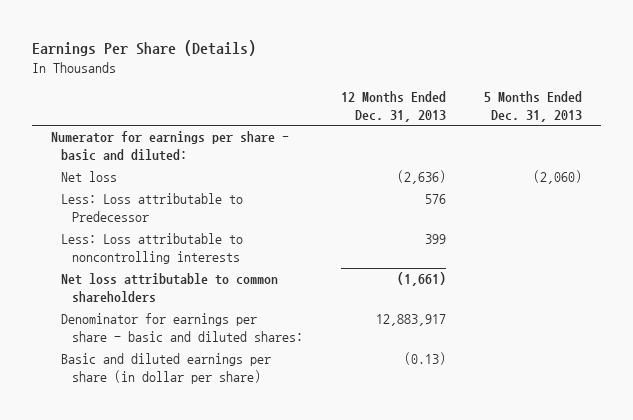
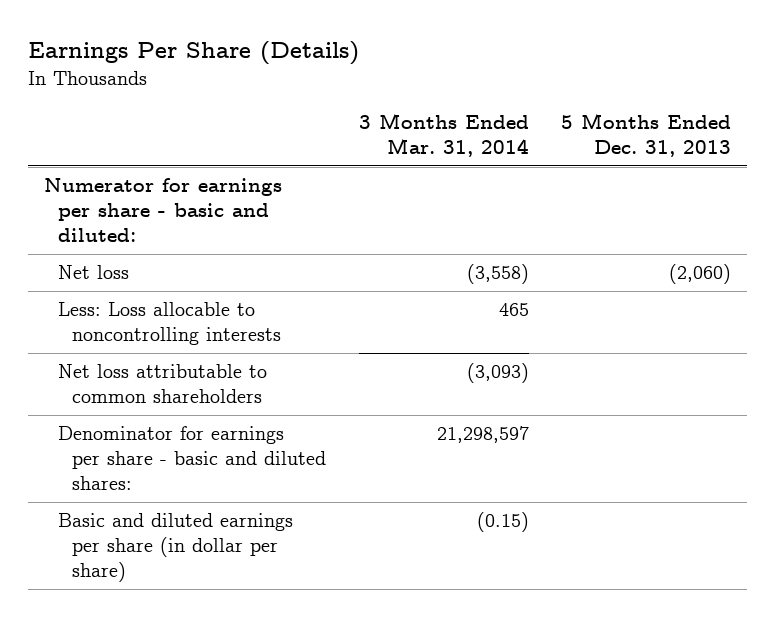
- | 12 Months Ended Dec. 31, 2013 | 5 Months Ended Dec. 31, 2013
+ | 3 Months Ended Mar. 31, 2014 | 5 Months Ended Dec. 31, 2013
- Less: Loss attributable to Predecessor | 576 |
- Less: Loss attributable to noncontrolling interests | 399 |
+ Less: Loss allocable to noncontrolling interests | 465 |

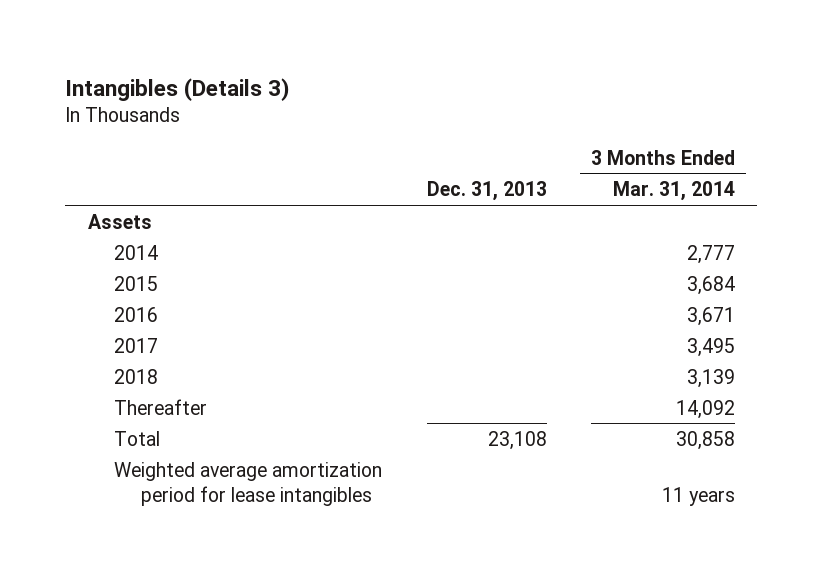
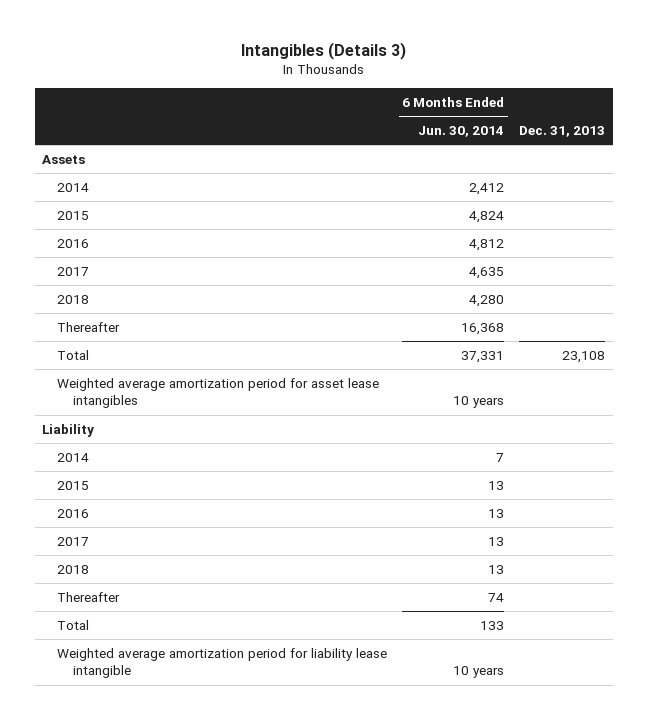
- | Dec. 31, 2013 | 3 Months Ended Mar. 31, 2014
+ | 6 Months Ended Jun. 30, 2014 | Dec. 31, 2013
- Weighted average amortization period for lease intangibles | | 11 years
+ Weighted average amortization period for asset lease intangibles | 10 years |
+ Liability
+ 2014 | 7 |
+ 2015 | 13 |
+ 2016 | 13 |
+ 2017 | 13 |
+ 2018 | 13 |
+ Thereafter | 74 |
+ Total | 133 |
+ Weighted average amortization period for liability lease intangible | 10 years |

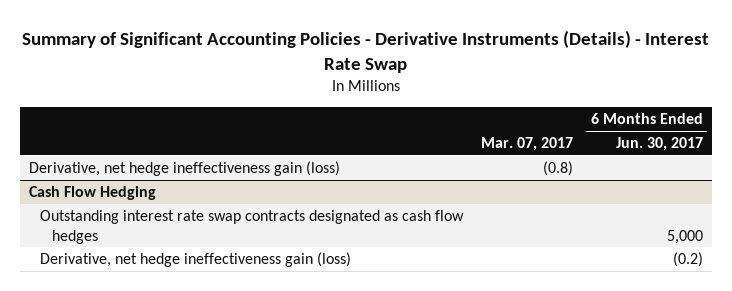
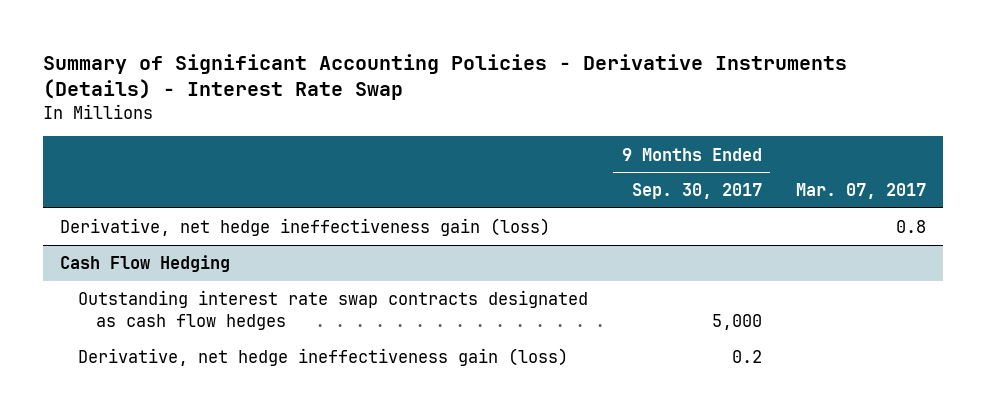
- | Mar. 07, 2017 | 6 Months Ended Jun. 30, 2017
+ | 9 Months Ended Sep. 30, 2017 | Mar. 07, 2017
- Derivative, net hedge ineffectiveness gain (loss) | (0.8) |
+ Derivative, net hedge ineffectiveness gain (loss) | | 0.8

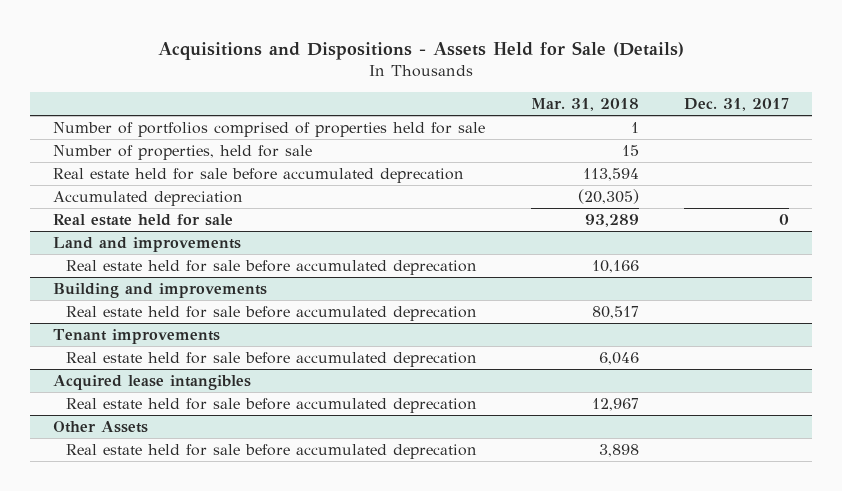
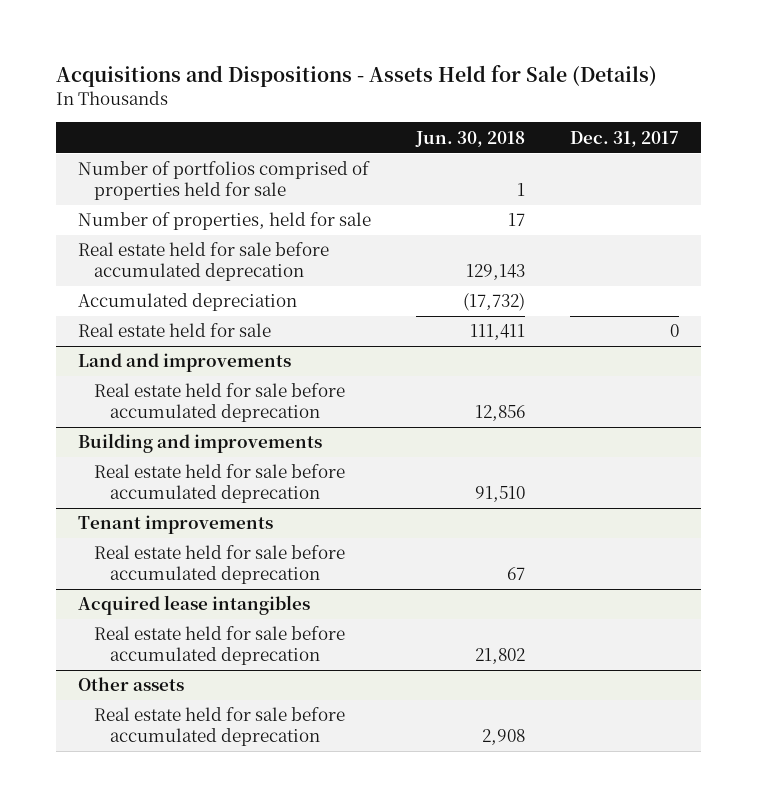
- | Mar. 31, 2018 | Dec. 31, 2017
+ | Jun. 30, 2018 | Dec. 31, 2017
- Other Assets
+ Other assets

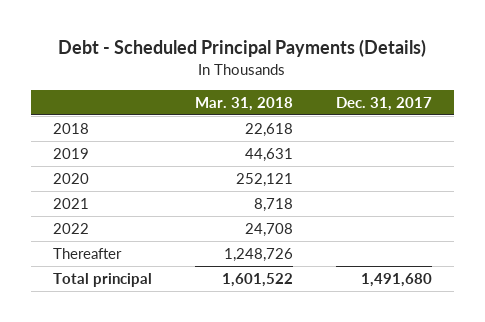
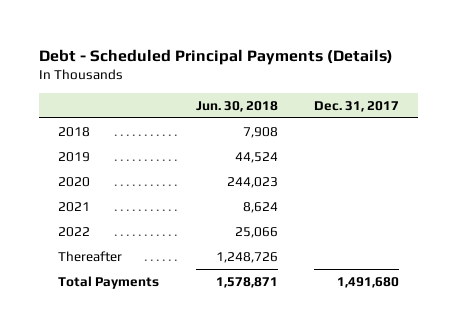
- | Mar. 31, 2018 | Dec. 31, 2017
+ | Jun. 30, 2018 | Dec. 31, 2017
- Total principal | 1,601,522 | 1,491,680
+ Total Payments | 1,578,871 | 1,491,680

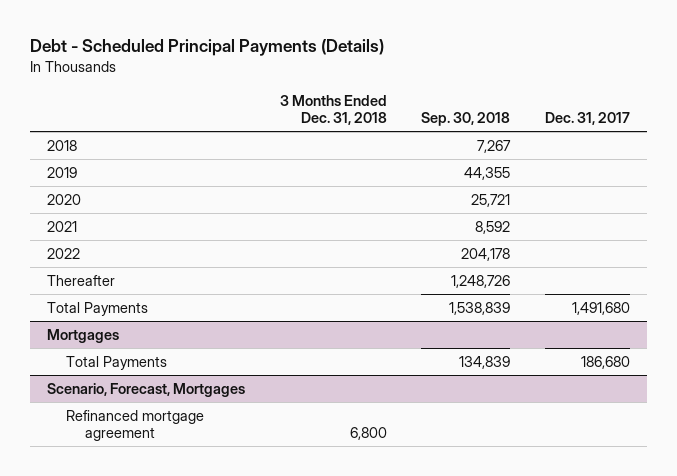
- | Jun. 30, 2018 | Dec. 31, 2017
+ | 3 Months Ended Dec. 31, 2018 | Sep. 30, 2018 | Dec. 31, 2017
+ Mortgages
+ Total Payments | | 134,839 | 186,680
+ Scenario, Forecast, Mortgages
+ Refinanced mortgage agreement | 6,800 | |

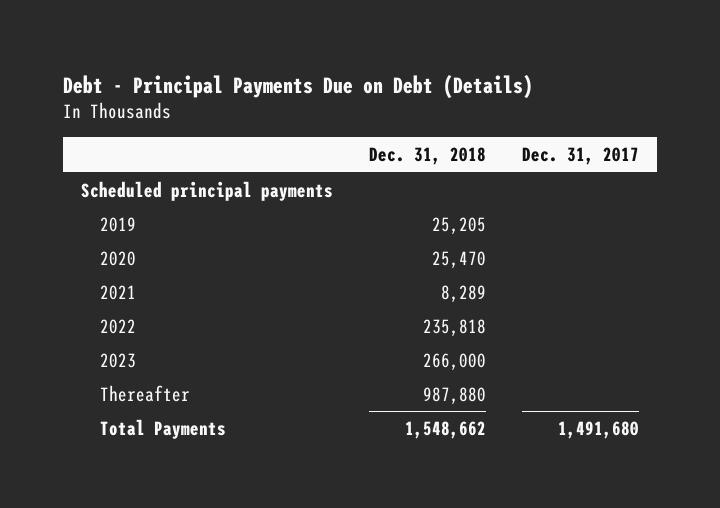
- Debt - Scheduled Principal Payments (Details)
+ Debt - Principal Payments Due on Debt (Details)
- | 3 Months Ended Dec. 31, 2018 | Sep. 30, 2018 | Dec. 31, 2017
+ | Dec. 31, 2018 | Dec. 31, 2017
- 2018 | | 7,267 |
+ Scheduled principal payments
+ 2023 | 266,000 |
- Mortgages
- Total Payments | | 134,839 | 186,680
- Scenario, Forecast, Mortgages
- Refinanced mortgage agreement | 6,800 | |

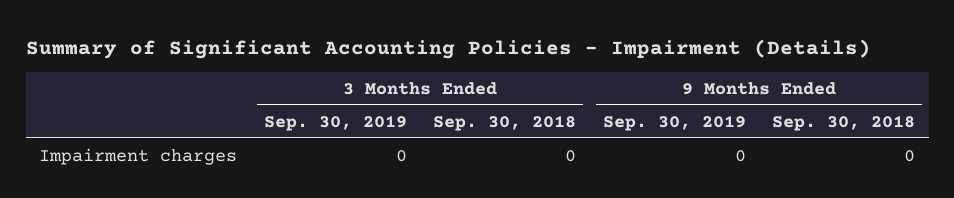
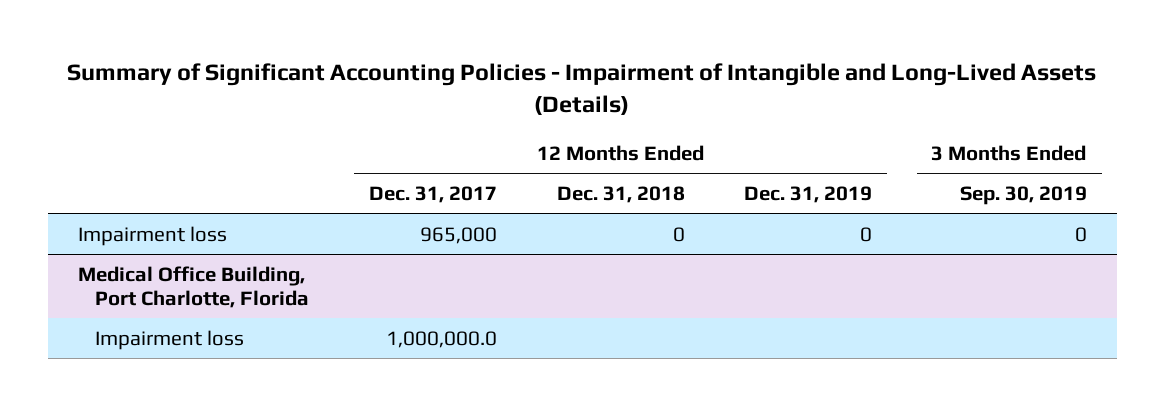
- Summary of Significant Accounting Policies - Impairment (Details)
+ Summary of Significant Accounting Policies - Impairment of Intangible and Long-Lived Assets (Details)
- | 3 Months Ended Sep. 30, 2019 | 3 Months Ended Sep. 30, 2018 | 9 Months Ended Sep. 30, 2019 | 9 Months Ended Sep. 30, 2018
+ | 12 Months Ended Dec. 31, 2017 | 12 Months Ended Dec. 31, 2018 | 12 Months Ended Dec. 31, 2019 | 3 Months Ended Sep. 30, 2019
- Impairment charges | 0 | 0 | 0 | 0
+ Impairment loss | 965,000 | 0 | 0 | 0
+ Medical Office Building, Port Charlotte, Florida
+ Impairment loss | 1,000,000.0 | | |

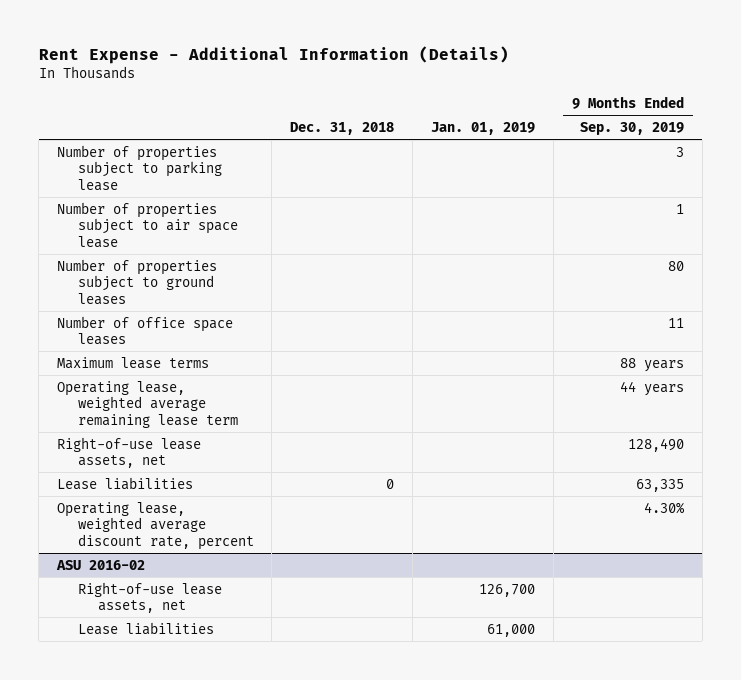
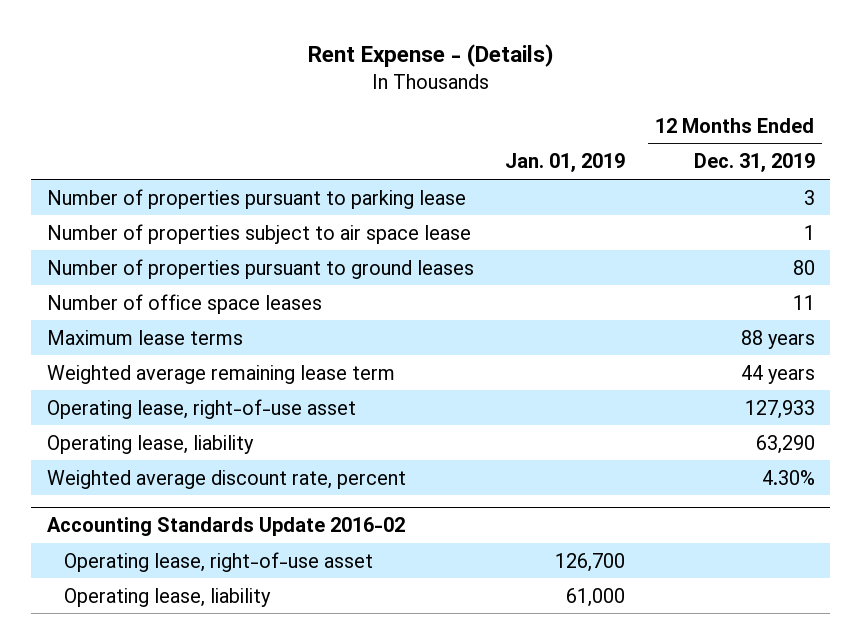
- Rent Expense - Additional Information (Details)
+ Rent Expense - (Details)
- | Dec. 31, 2018 | Jan. 01, 2019 | 9 Months Ended Sep. 30, 2019
+ | Jan. 01, 2019 | 12 Months Ended Dec. 31, 2019
- Number of properties subject to parking lease | | | 3
+ Number of properties pursuant to parking lease | | 3
- Number of properties subject to ground leases | | | 80
+ Number of properties pursuant to ground leases | | 80
- Operating lease, weighted average remaining lease term | | | 44 years
- Right-of-use lease assets, net | | | 128,490
- Lease liabilities | 0 | | 63,335
- Operating lease, weighted average discount rate, percent | | | 4.30%
- ASU 2016-02
- Right-of-use lease assets, net | | 126,700 |
- Lease liabilities | | 61,000 |
+ Weighted average remaining lease term | | 44 years
+ Operating lease, right-of-use asset | | 127,933
+ Operating lease, liability | | 63,290
+ Weighted average discount rate, percent | | 4.30%
+ Accounting Standards Update 2016-02
+ Operating lease, right-of-use asset | 126,700 |
+ Operating lease, liability | 61,000 |

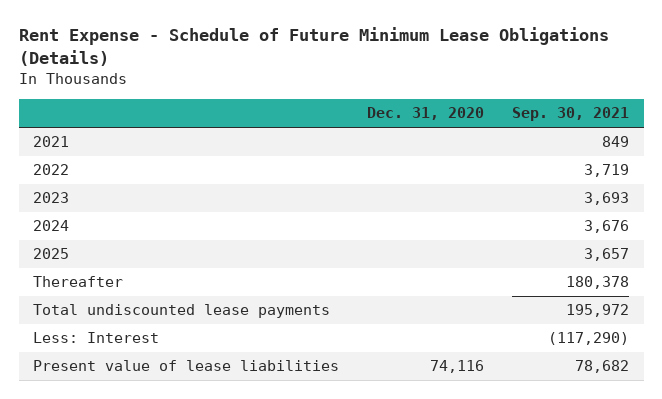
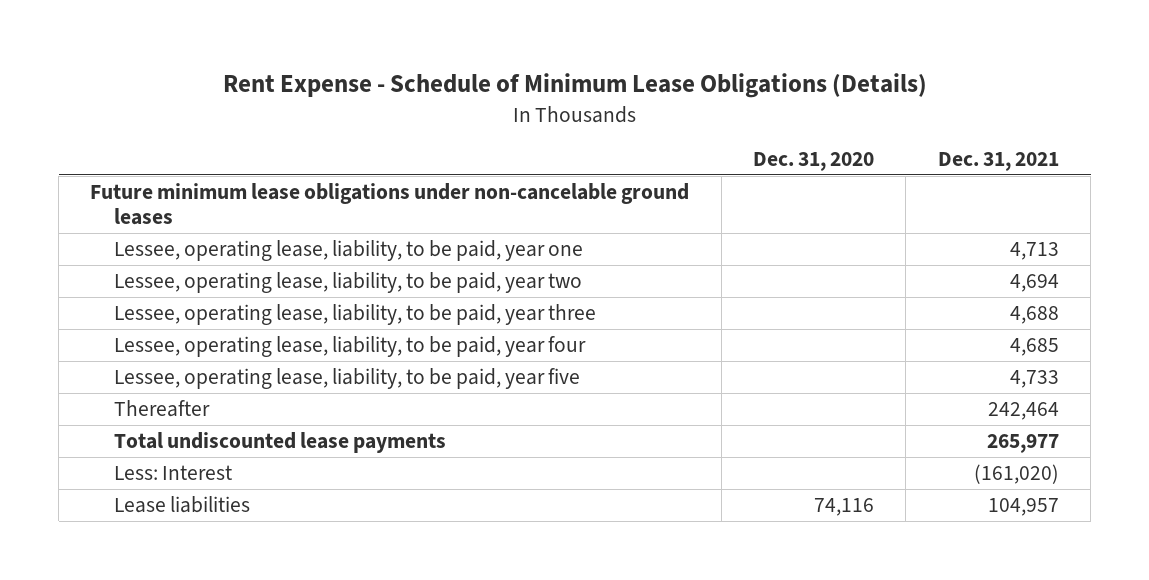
- Rent Expense - Schedule of Future Minimum Lease Obligations (Details)
+ Rent Expense - Schedule of Minimum Lease Obligations (Details)
- | Dec. 31, 2020 | Sep. 30, 2021
+ | Dec. 31, 2020 | Dec. 31, 2021
- 2021 | | 849
- 2022 | | 3,719
- 2023 | | 3,693
- 2024 | | 3,676
- 2025 | | 3,657
+ Future minimum lease obligations under non-cancelable ground leases
+ Lessee, operating lease, liability, to be paid, year one | | 4,713
+ Lessee, operating lease, liability, to be paid, year two | | 4,694
+ Lessee, operating lease, liability, to be paid, year three | | 4,688
+ Lessee, operating lease, liability, to be paid, year four | | 4,685
+ Lessee, operating lease, liability, to be paid, year five | | 4,733
- Present value of lease liabilities | 74,116 | 78,682
+ Lease liabilities | 74,116 | 104,957

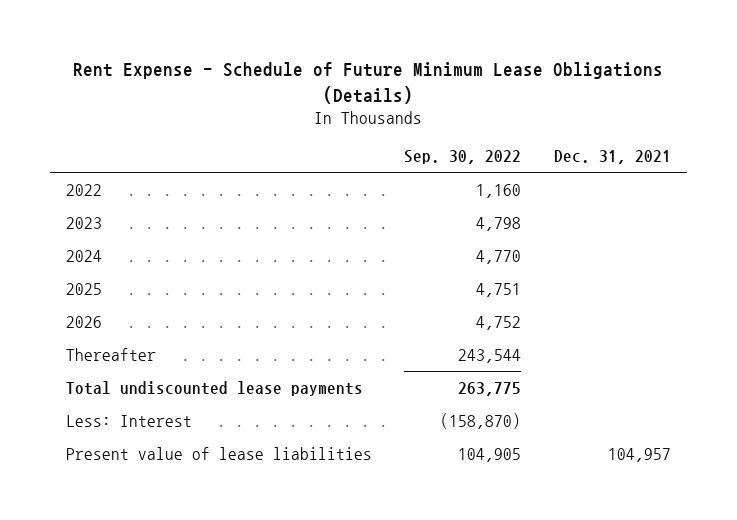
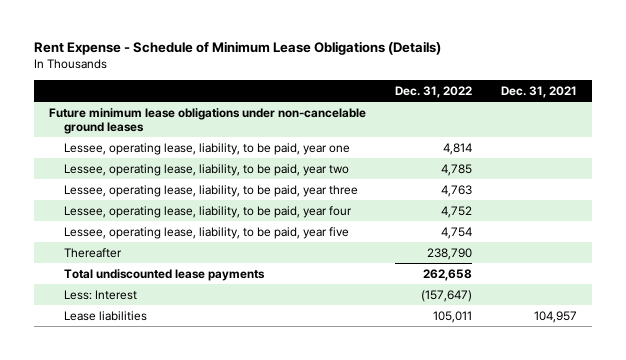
- Rent Expense - Schedule of Future Minimum Lease Obligations (Details)
+ Rent Expense - Schedule of Minimum Lease Obligations (Details)
- | Sep. 30, 2022 | Dec. 31, 2021
+ | Dec. 31, 2022 | Dec. 31, 2021
- 2022 | 1,160 |
- 2023 | 4,798 |
- 2024 | 4,770 |
- 2025 | 4,751 |
- 2026 | 4,752 |
+ Future minimum lease obligations under non-cancelable ground leases
+ Lessee, operating lease, liability, to be paid, year one | 4,814 |
+ Lessee, operating lease, liability, to be paid, year two | 4,785 |
+ Lessee, operating lease, liability, to be paid, year three | 4,763 |
+ Lessee, operating lease, liability, to be paid, year four | 4,752 |
+ Lessee, operating lease, liability, to be paid, year five | 4,754 |
- Present value of lease liabilities | 104,905 | 104,957
+ Lease liabilities | 105,011 | 104,957

